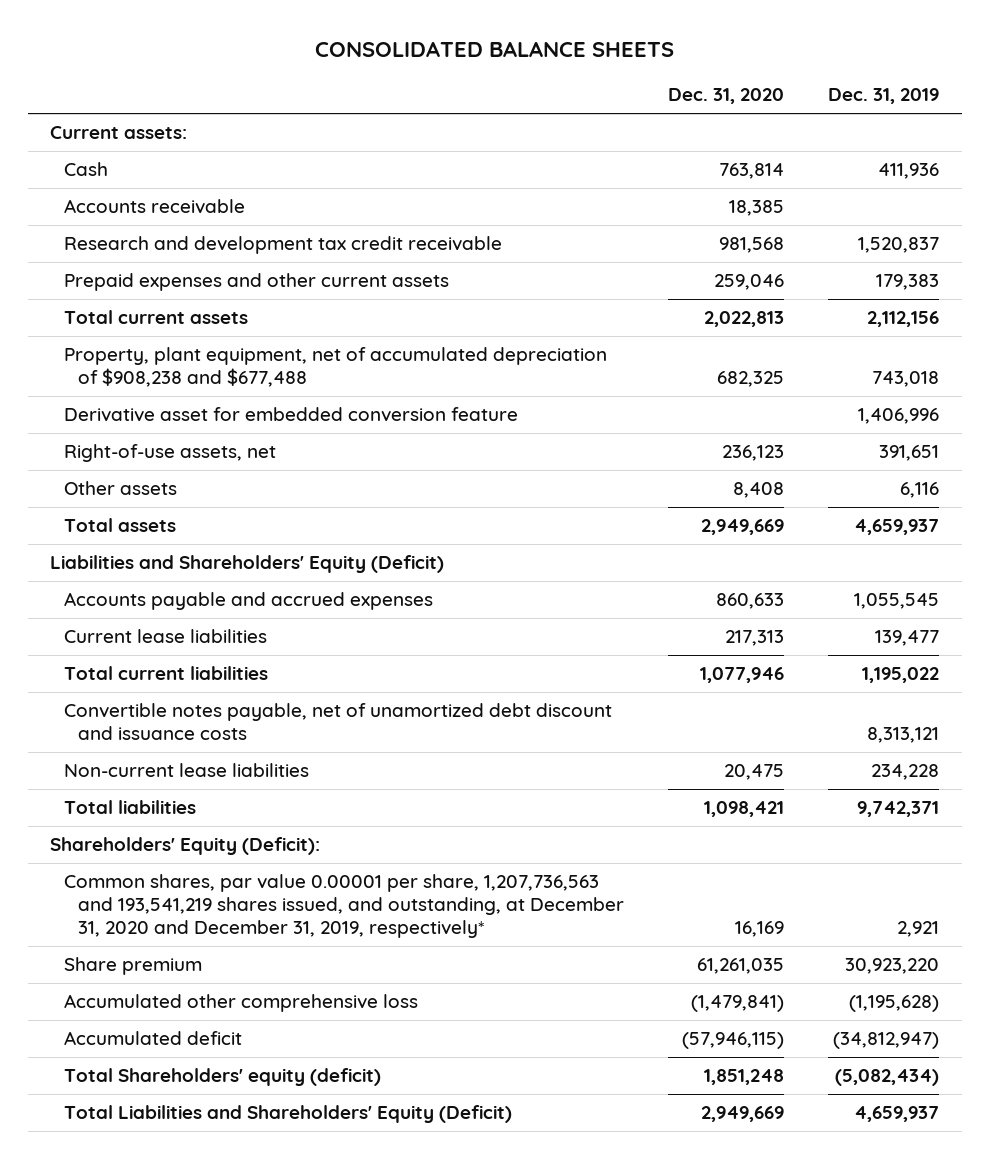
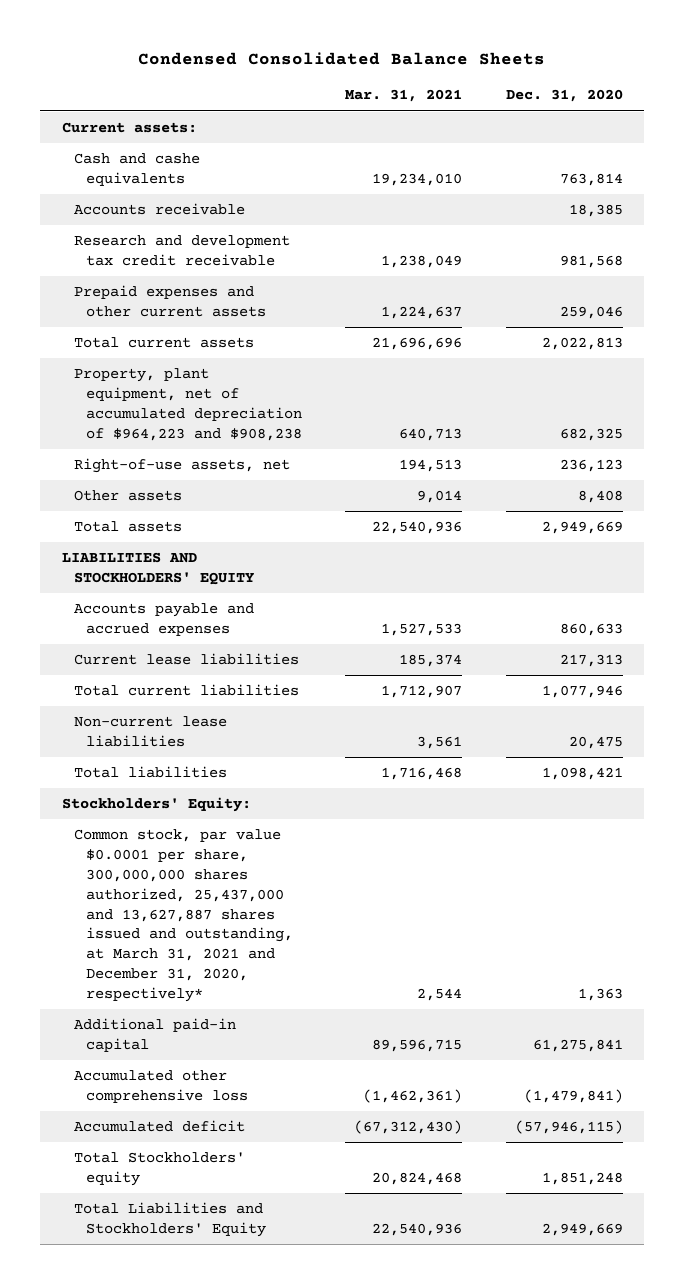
- CONSOLIDATED BALANCE SHEETS
+ Condensed Consolidated Balance Sheets
- | Dec. 31, 2020 | Dec. 31, 2019
+ | Mar. 31, 2021 | Dec. 31, 2020
- Cash | 763,814 | 411,936
+ Cash and cashe equivalents | 19,234,010 | 763,814
- Property, plant equipment, net of accumulated depreciation of $908,238 and $677,488 | 682,325 | 743,018
- Derivative asset for embedded conversion feature | | 1,406,996
+ Property, plant equipment, net of accumulated depreciation of $964,223 and $908,238 | 640,713 | 682,325
- Liabilities and Shareholders' Equity (Deficit)
+ LIABILITIES AND STOCKHOLDERS' EQUITY
- Convertible notes payable, net of unamortized debt discount and issuance costs | | 8,313,121
- Shareholders' Equity (Deficit):
- Common shares, par value 0.00001 per share, 1,207,736,563 and 193,541,219 shares issued, and outstanding, at December 31, 2020 and December 31, 2019, respectively* | 16,169 | 2,921
- Share premium | 61,261,035 | 30,923,220
+ Stockholders' Equity:
+ Common stock, par value $0.0001 per share, 300,000,000 shares authorized, 25,437,000 and 13,627,887 shares issued and outstanding, at March 31, 2021 and December 31, 2020, respectively* | 2,544 | 1,363
+ Additional paid-in capital | 89,596,715 | 61,275,841
- Total Shareholders' equity (deficit) | 1,851,248 | (5,082,434)
- Total Liabilities and Shareholders' Equity (Deficit) | 2,949,669 | 4,659,937
+ Total Stockholders' equity | 20,824,468 | 1,851,248
+ Total Liabilities and Stockholders' Equity | 22,540,936 | 2,949,669

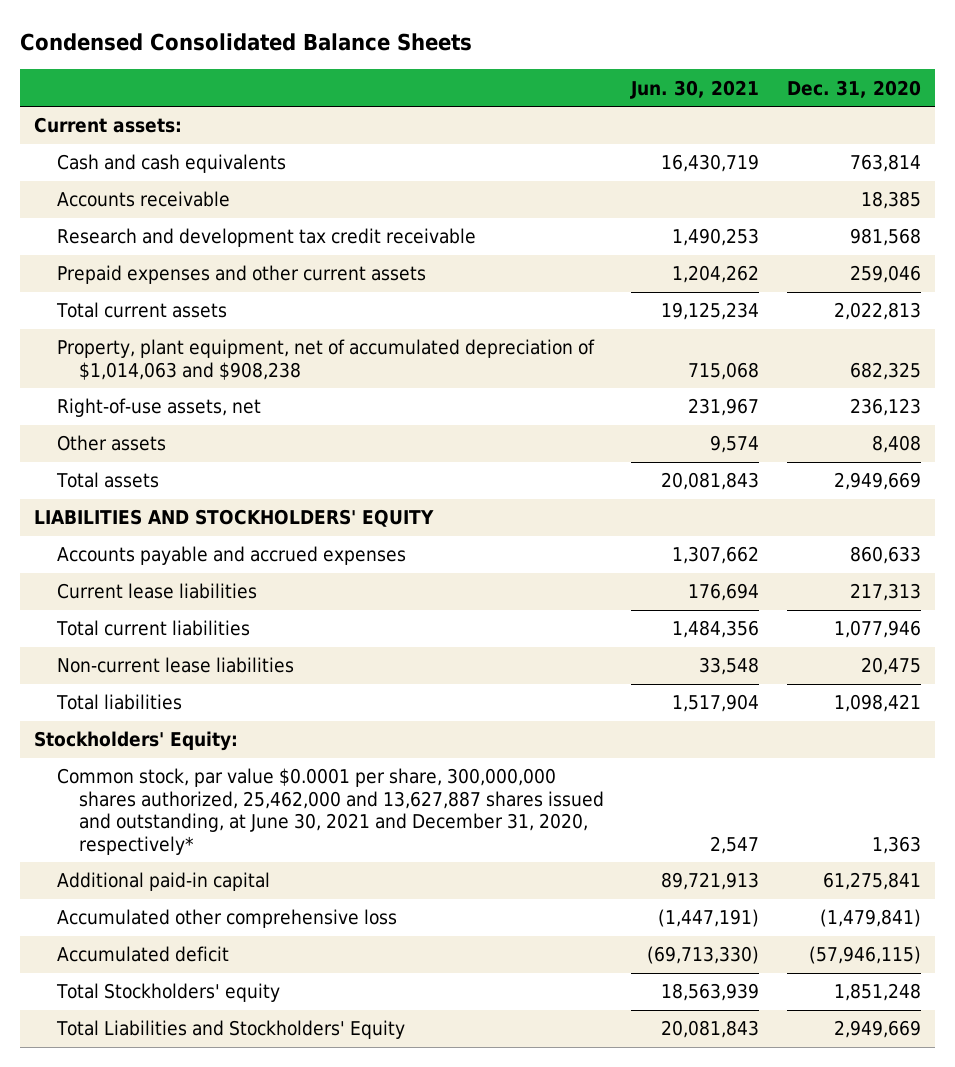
- | Mar. 31, 2021 | Dec. 31, 2020
+ | Jun. 30, 2021 | Dec. 31, 2020
- Cash and cashe equivalents | 19,234,010 | 763,814
+ Cash and cash equivalents | 16,430,719 | 763,814
- Property, plant equipment, net of accumulated depreciation of $964,223 and $908,238 | 640,713 | 682,325
+ Property, plant equipment, net of accumulated depreciation of $1,014,063 and $908,238 | 715,068 | 682,325
- Common stock, par value $0.0001 per share, 300,000,000 shares authorized, 25,437,000 and 13,627,887 shares issued and outstanding, at March 31, 2021 and December 31, 2020, respectively* | 2,544 | 1,363
+ Common stock, par value $0.0001 per share, 300,000,000 shares authorized, 25,462,000 and 13,627,887 shares issued and outstanding, at June 30, 2021 and December 31, 2020, respectively* | 2,547 | 1,363

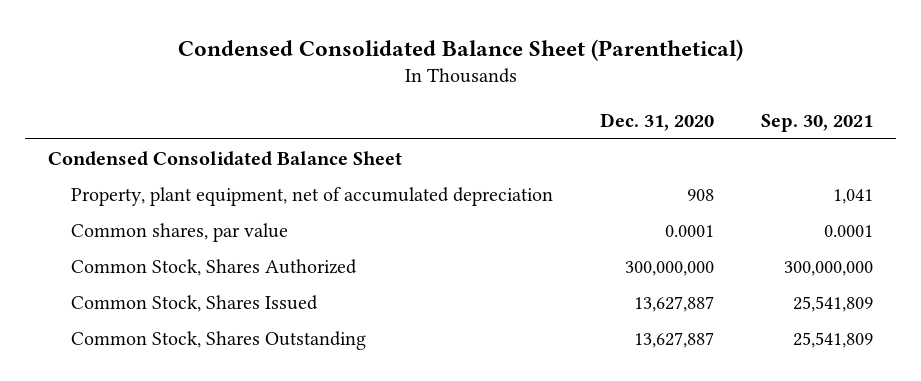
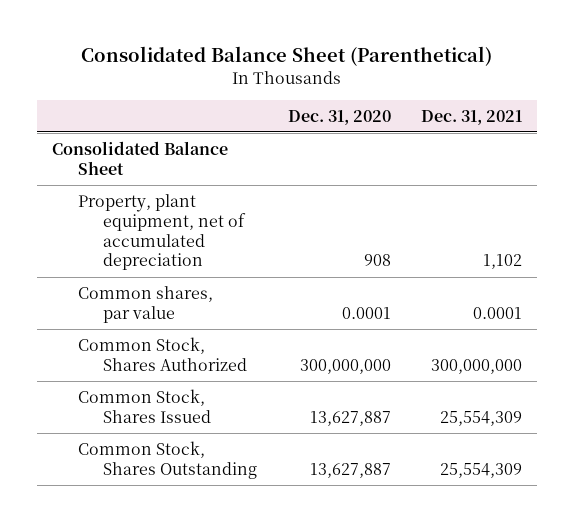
- Condensed Consolidated Balance Sheet (Parenthetical)
+ Consolidated Balance Sheet (Parenthetical)
- | Dec. 31, 2020 | Sep. 30, 2021
+ | Dec. 31, 2020 | Dec. 31, 2021
- Condensed Consolidated Balance Sheet
+ Consolidated Balance Sheet

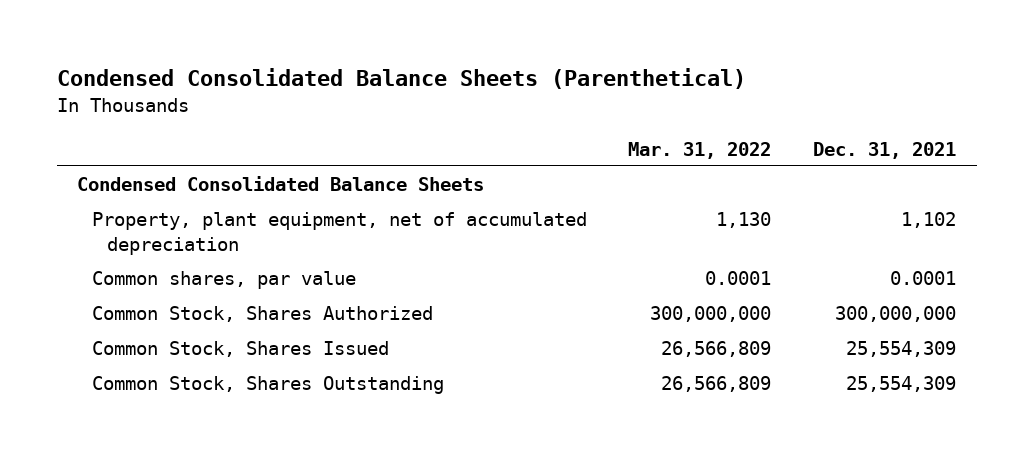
- Consolidated Balance Sheet (Parenthetical)
+ Condensed Consolidated Balance Sheets (Parenthetical)
- | Dec. 31, 2020 | Dec. 31, 2021
+ | Mar. 31, 2022 | Dec. 31, 2021
- Consolidated Balance Sheet
+ Condensed Consolidated Balance Sheets

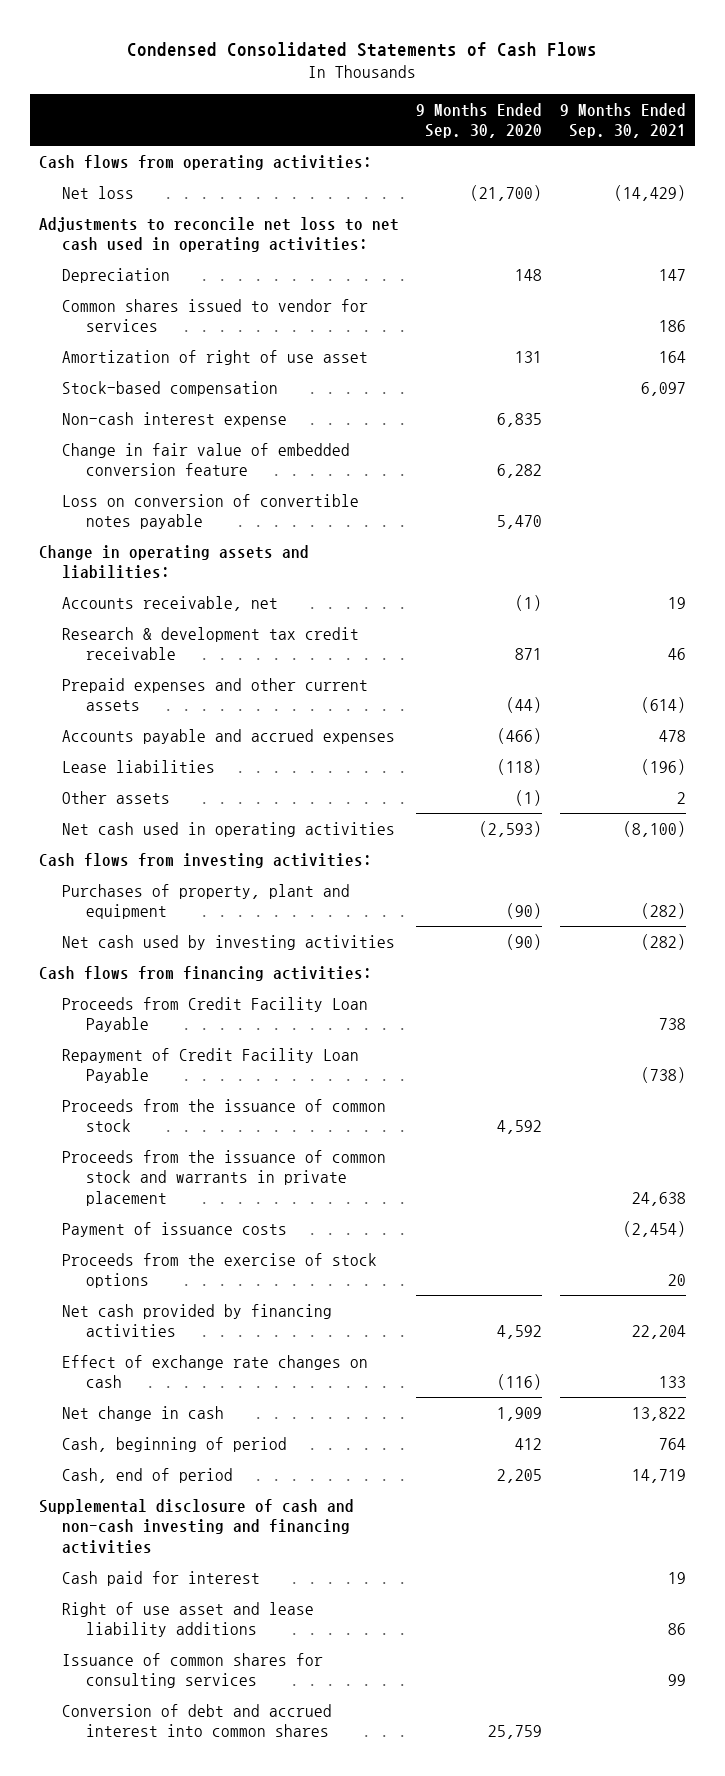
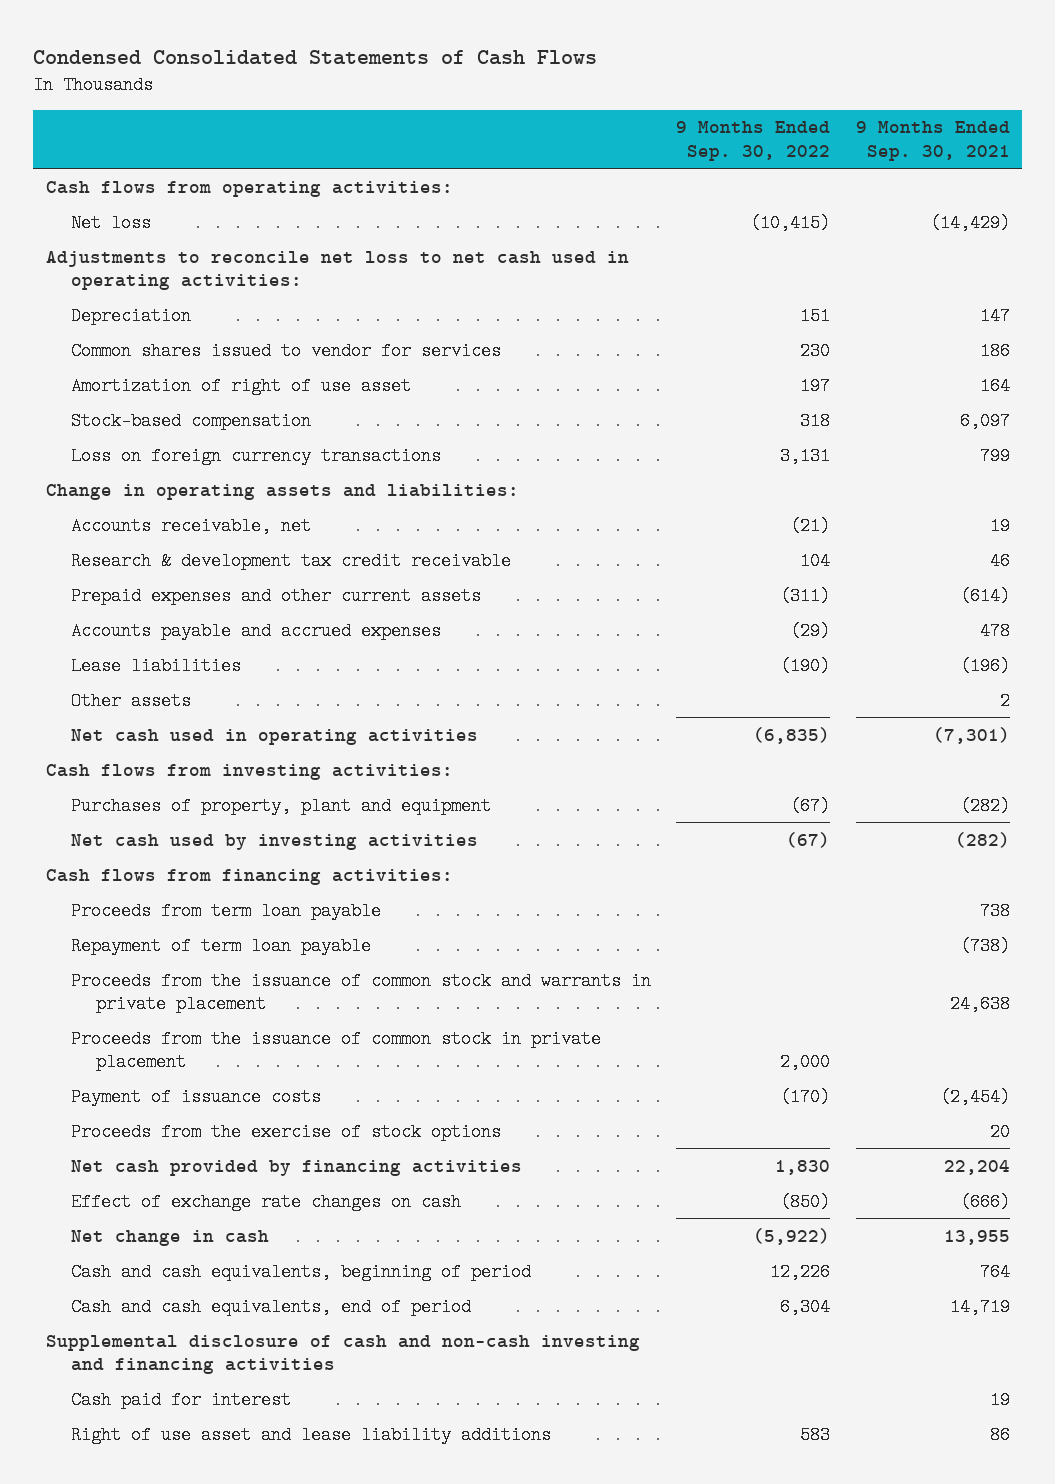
- | 9 Months Ended Sep. 30, 2020 | 9 Months Ended Sep. 30, 2021
+ | 9 Months Ended Sep. 30, 2022 | 9 Months Ended Sep. 30, 2021
- Non-cash interest expense | 6,835 |
- Change in fair value of embedded conversion feature | 6,282 |
- Loss on conversion of convertible notes payable | 5,470 |
+ Loss on foreign currency transactions | 3,131 | 799
- Net cash used in operating activities | (2,593) | (8,100)
+ Net cash used in operating activities | (6,835) | (7,301)
- Proceeds from Credit Facility Loan Payable | | 738
- Repayment of Credit Facility Loan Payable | | (738)
- Proceeds from the issuance of common stock | 4,592 |
+ Proceeds from term loan payable | | 738
+ Repayment of term loan payable | | (738)
+ Proceeds from the issuance of common stock in private placement | 2,000 |
- Effect of exchange rate changes on cash | (116) | 133
- Net change in cash | 1,909 | 13,822
- Cash, beginning of period | 412 | 764
- Cash, end of period | 2,205 | 14,719
+ Effect of exchange rate changes on cash | (850) | (666)
+ Net change in cash | (5,922) | 13,955
+ Cash and cash equivalents, beginning of period | 12,226 | 764
+ Cash and cash equivalents, end of period | 6,304 | 14,719
- Issuance of common shares for consulting services | | 99
- Conversion of debt and accrued interest into common shares | 25,759 |

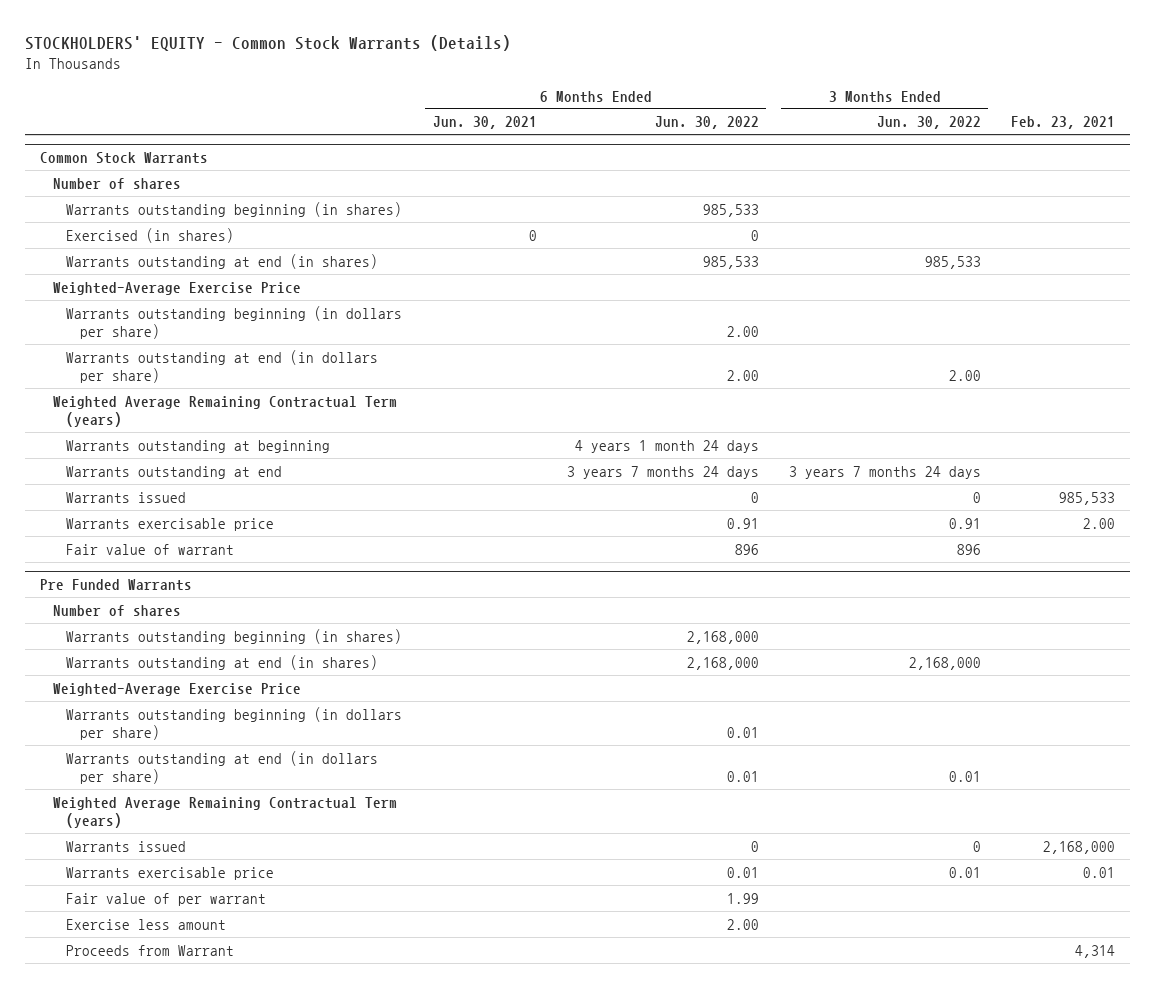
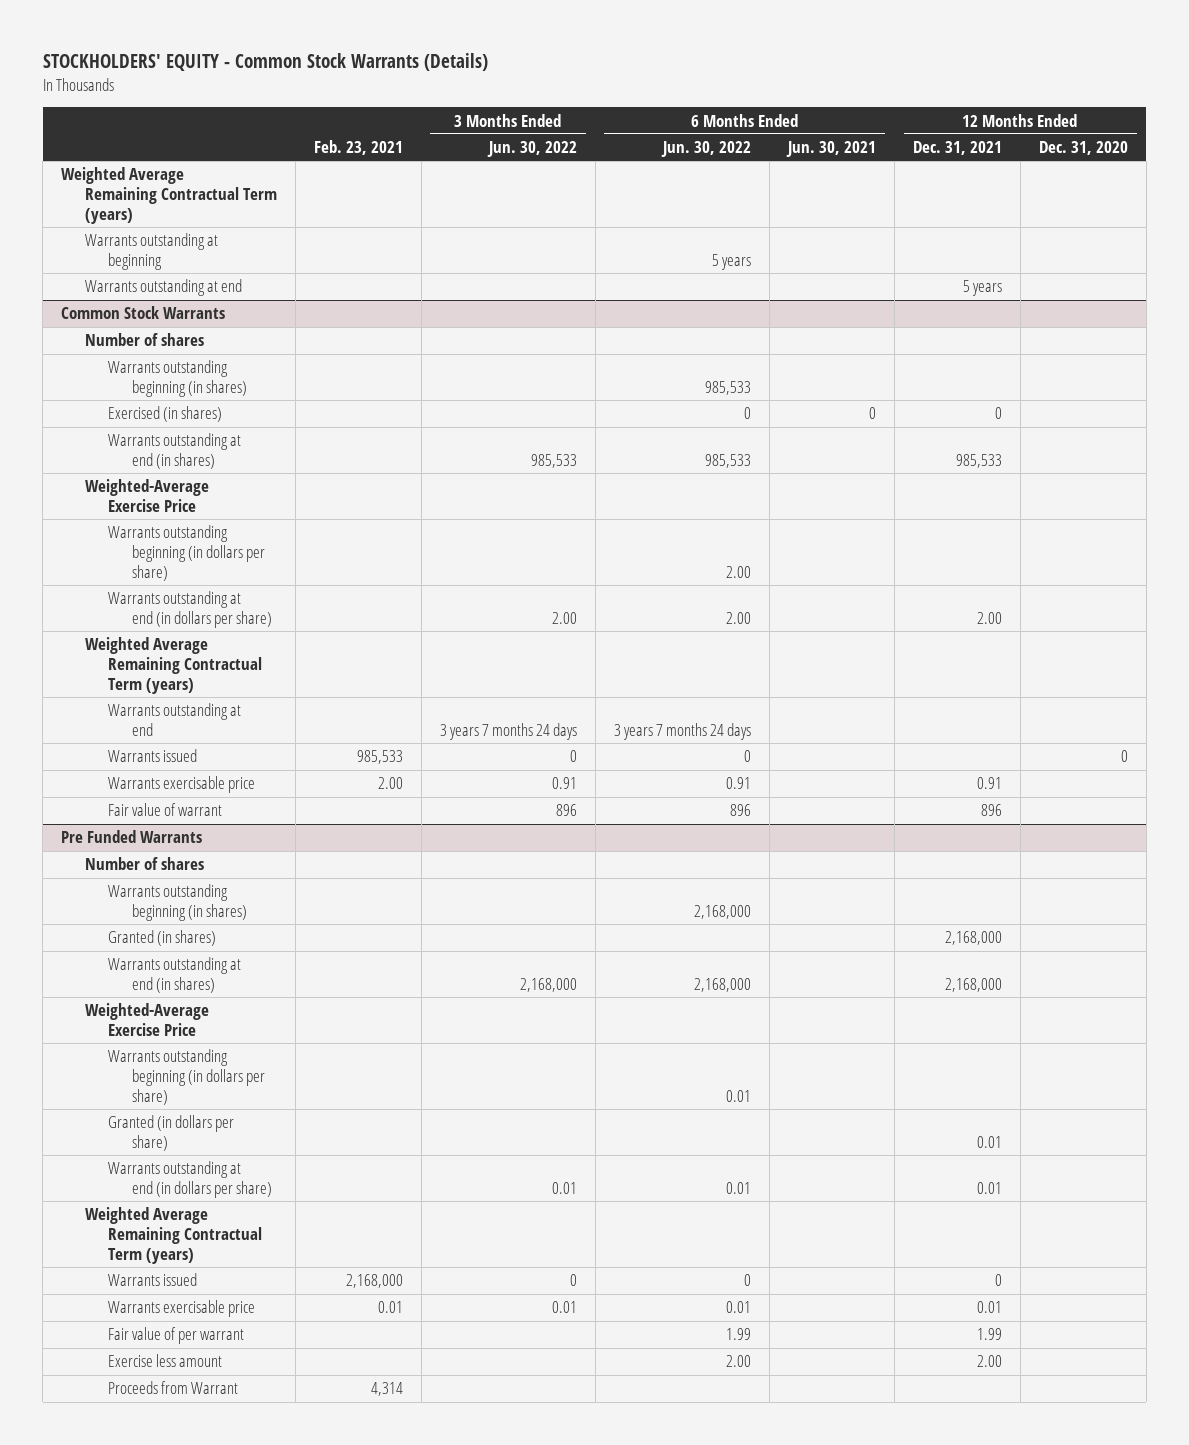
- | 6 Months Ended Jun. 30, 2021 | 6 Months Ended Jun. 30, 2022 | 3 Months Ended Jun. 30, 2022 | Feb. 23, 2021
+ | Feb. 23, 2021 | 3 Months Ended Jun. 30, 2022 | 6 Months Ended Jun. 30, 2022 | 6 Months Ended Jun. 30, 2021 | 12 Months Ended Dec. 31, 2021 | 12 Months Ended Dec. 31, 2020
+ Weighted Average Remaining Contractual Term (years)
+ Warrants outstanding at beginning | | | 5 years | | |
+ Warrants outstanding at end | | | | | 5 years |
@ Common Stock Warrants
- Warrants outstanding at beginning | | 4 years 1 month 24 days | |
@ Pre Funded Warrants
+ Granted (in shares) | | | | | 2,168,000 |
+ Granted (in dollars per share) | | | | | 0.01 |

